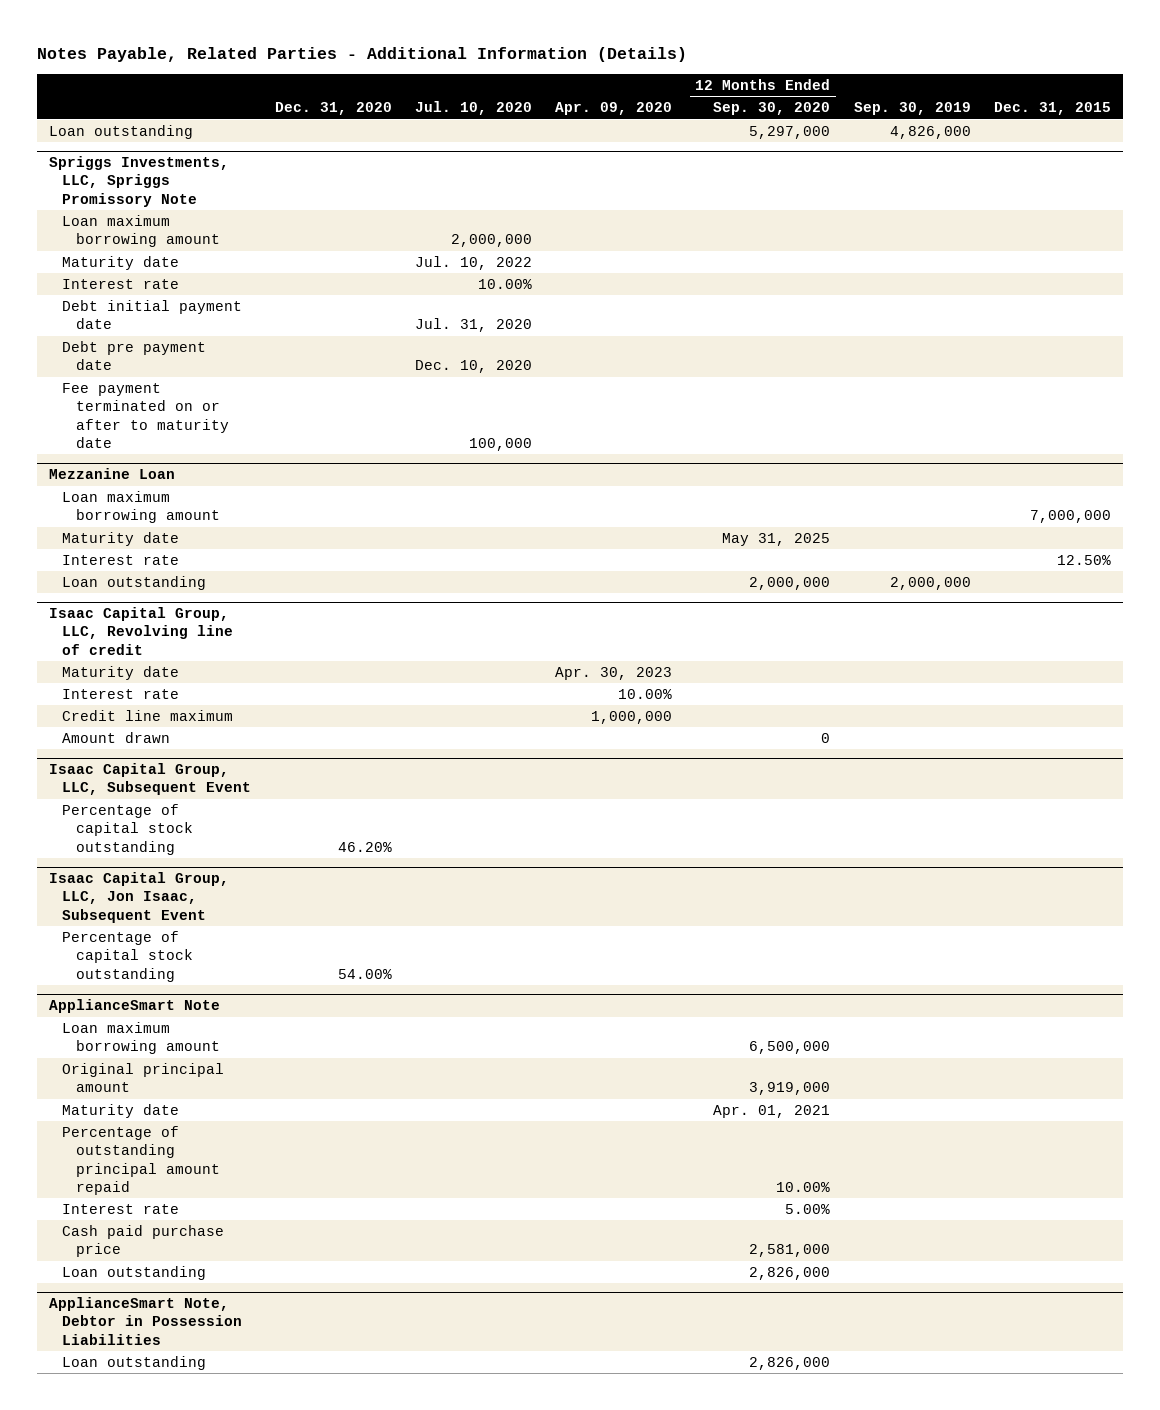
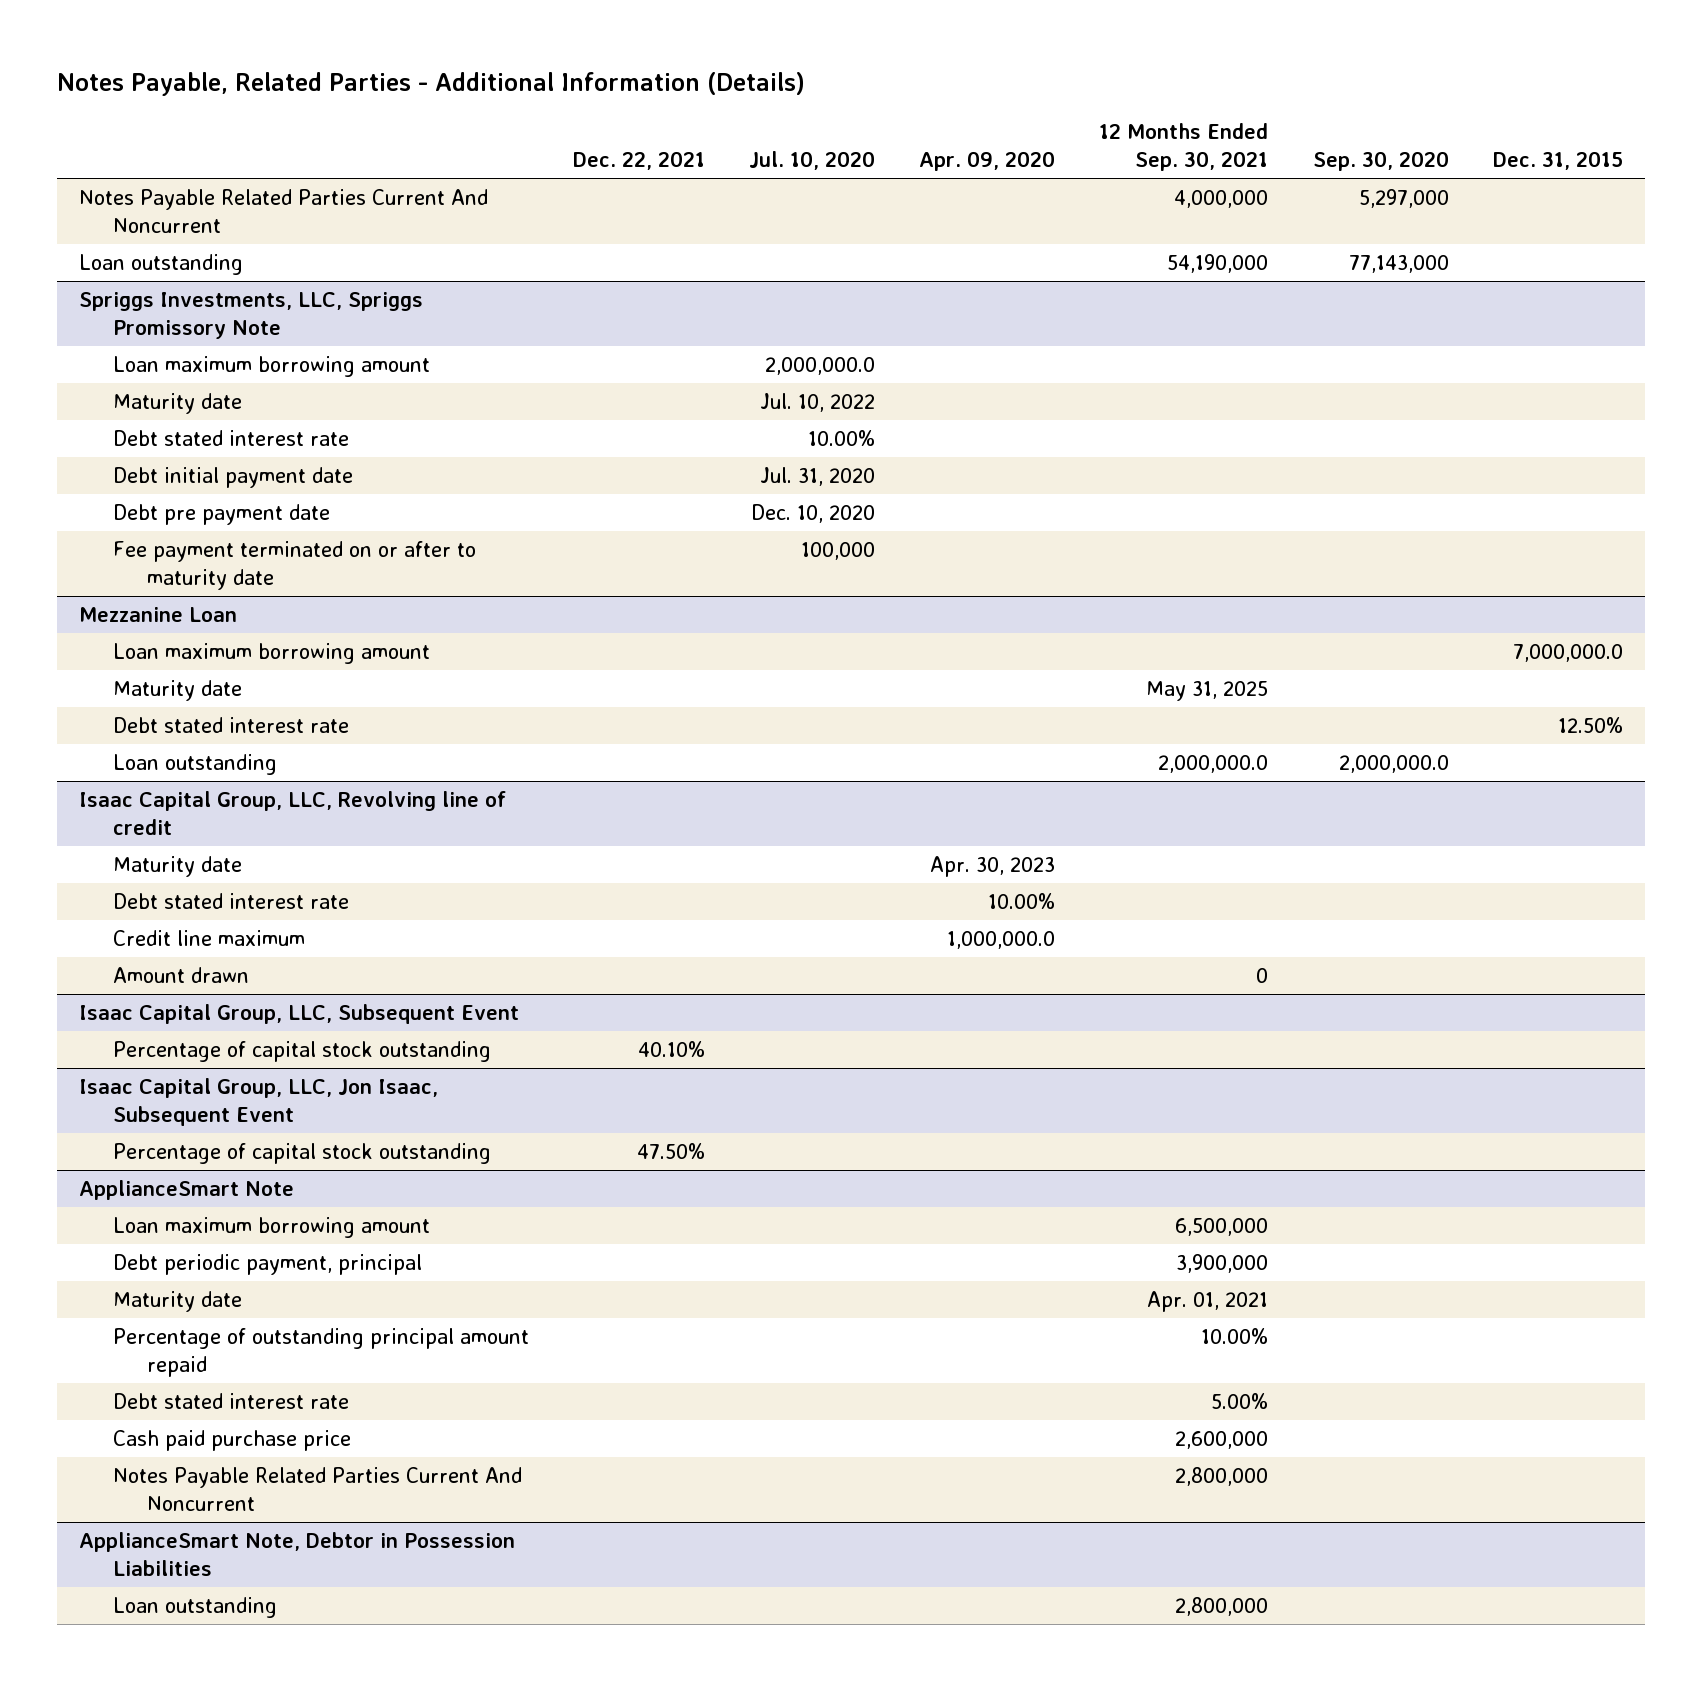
- | Dec. 31, 2020 | Jul. 10, 2020 | Apr. 09, 2020 | 12 Months Ended Sep. 30, 2020 | Sep. 30, 2019 | Dec. 31, 2015
+ | Dec. 22, 2021 | Jul. 10, 2020 | Apr. 09, 2020 | 12 Months Ended Sep. 30, 2021 | Sep. 30, 2020 | Dec. 31, 2015
+ Notes Payable Related Parties Current And Noncurrent | | | | 4,000,000 | 5,297,000 |
@ Spriggs Investments, LLC, Spriggs Promissory Note
- Loan maximum borrowing amount | | 2,000,000 | | | |
+ Loan maximum borrowing amount | | 2,000,000.0 | | | |
- Interest rate | | 10.00% | | | |
+ Debt stated interest rate | | 10.00% | | | |
@ Mezzanine Loan
- Loan maximum borrowing amount | | | | | | 7,000,000
+ Loan maximum borrowing amount | | | | | | 7,000,000.0
- Interest rate | | | | | | 12.50%
+ Debt stated interest rate | | | | | | 12.50%
@ Isaac Capital Group, LLC, Revolving line of credit
- Interest rate | | | 10.00% | | |
- Credit line maximum | | | 1,000,000 | | |
+ Debt stated interest rate | | | 10.00% | | |
+ Credit line maximum | | | 1,000,000.0 | | |
@ ApplianceSmart Note
- Original principal amount | | | | 3,919,000 | |
+ Debt periodic payment, principal | | | | 3,900,000 | |
- Interest rate | | | | 5.00% | |
+ Debt stated interest rate | | | | 5.00% | |
- Loan outstanding | | | | 2,826,000 | |
+ Notes Payable Related Parties Current And Noncurrent | | | | 2,800,000 | |

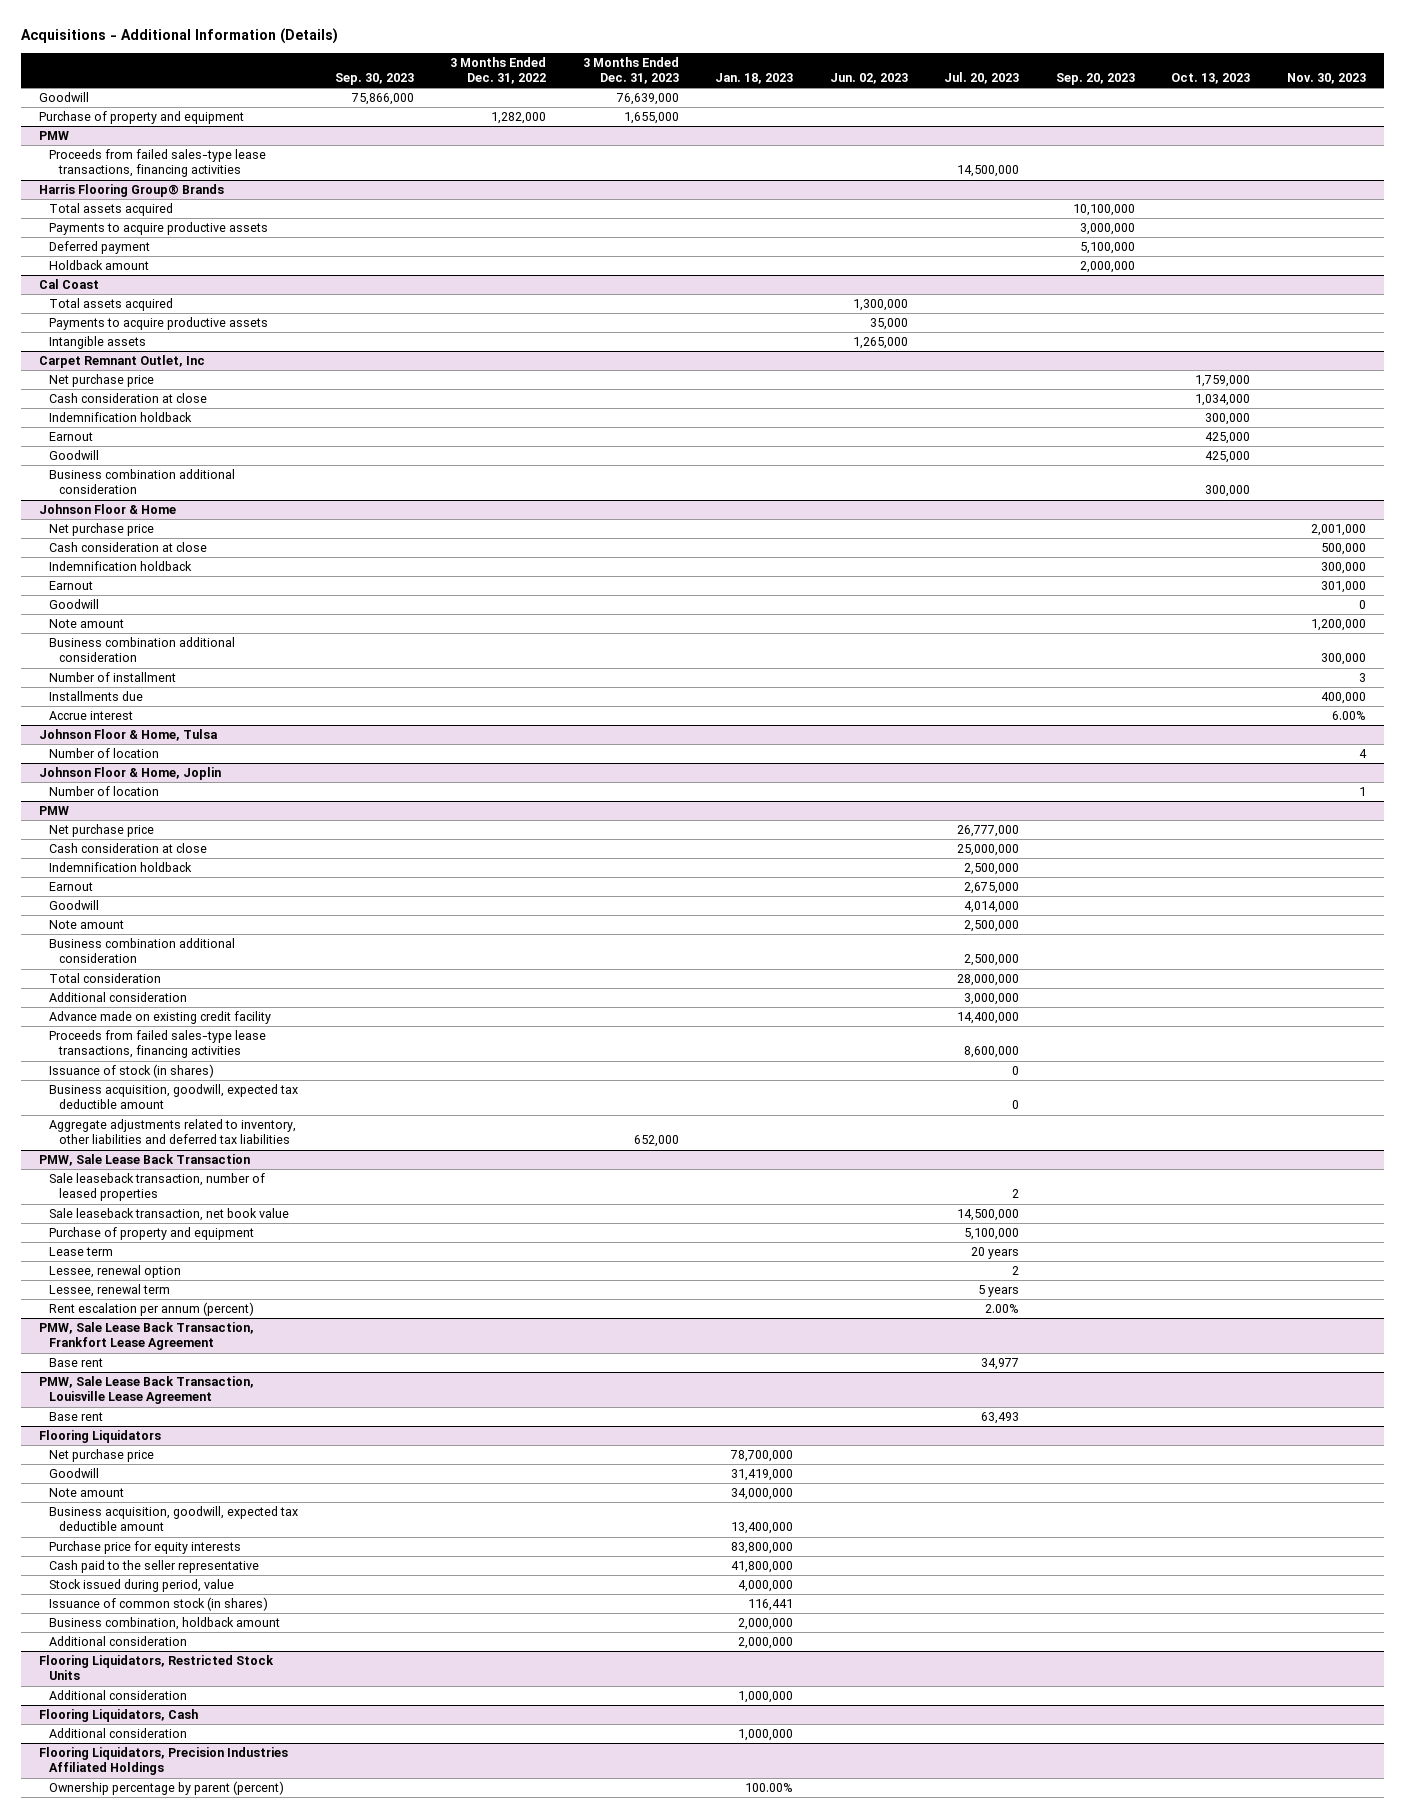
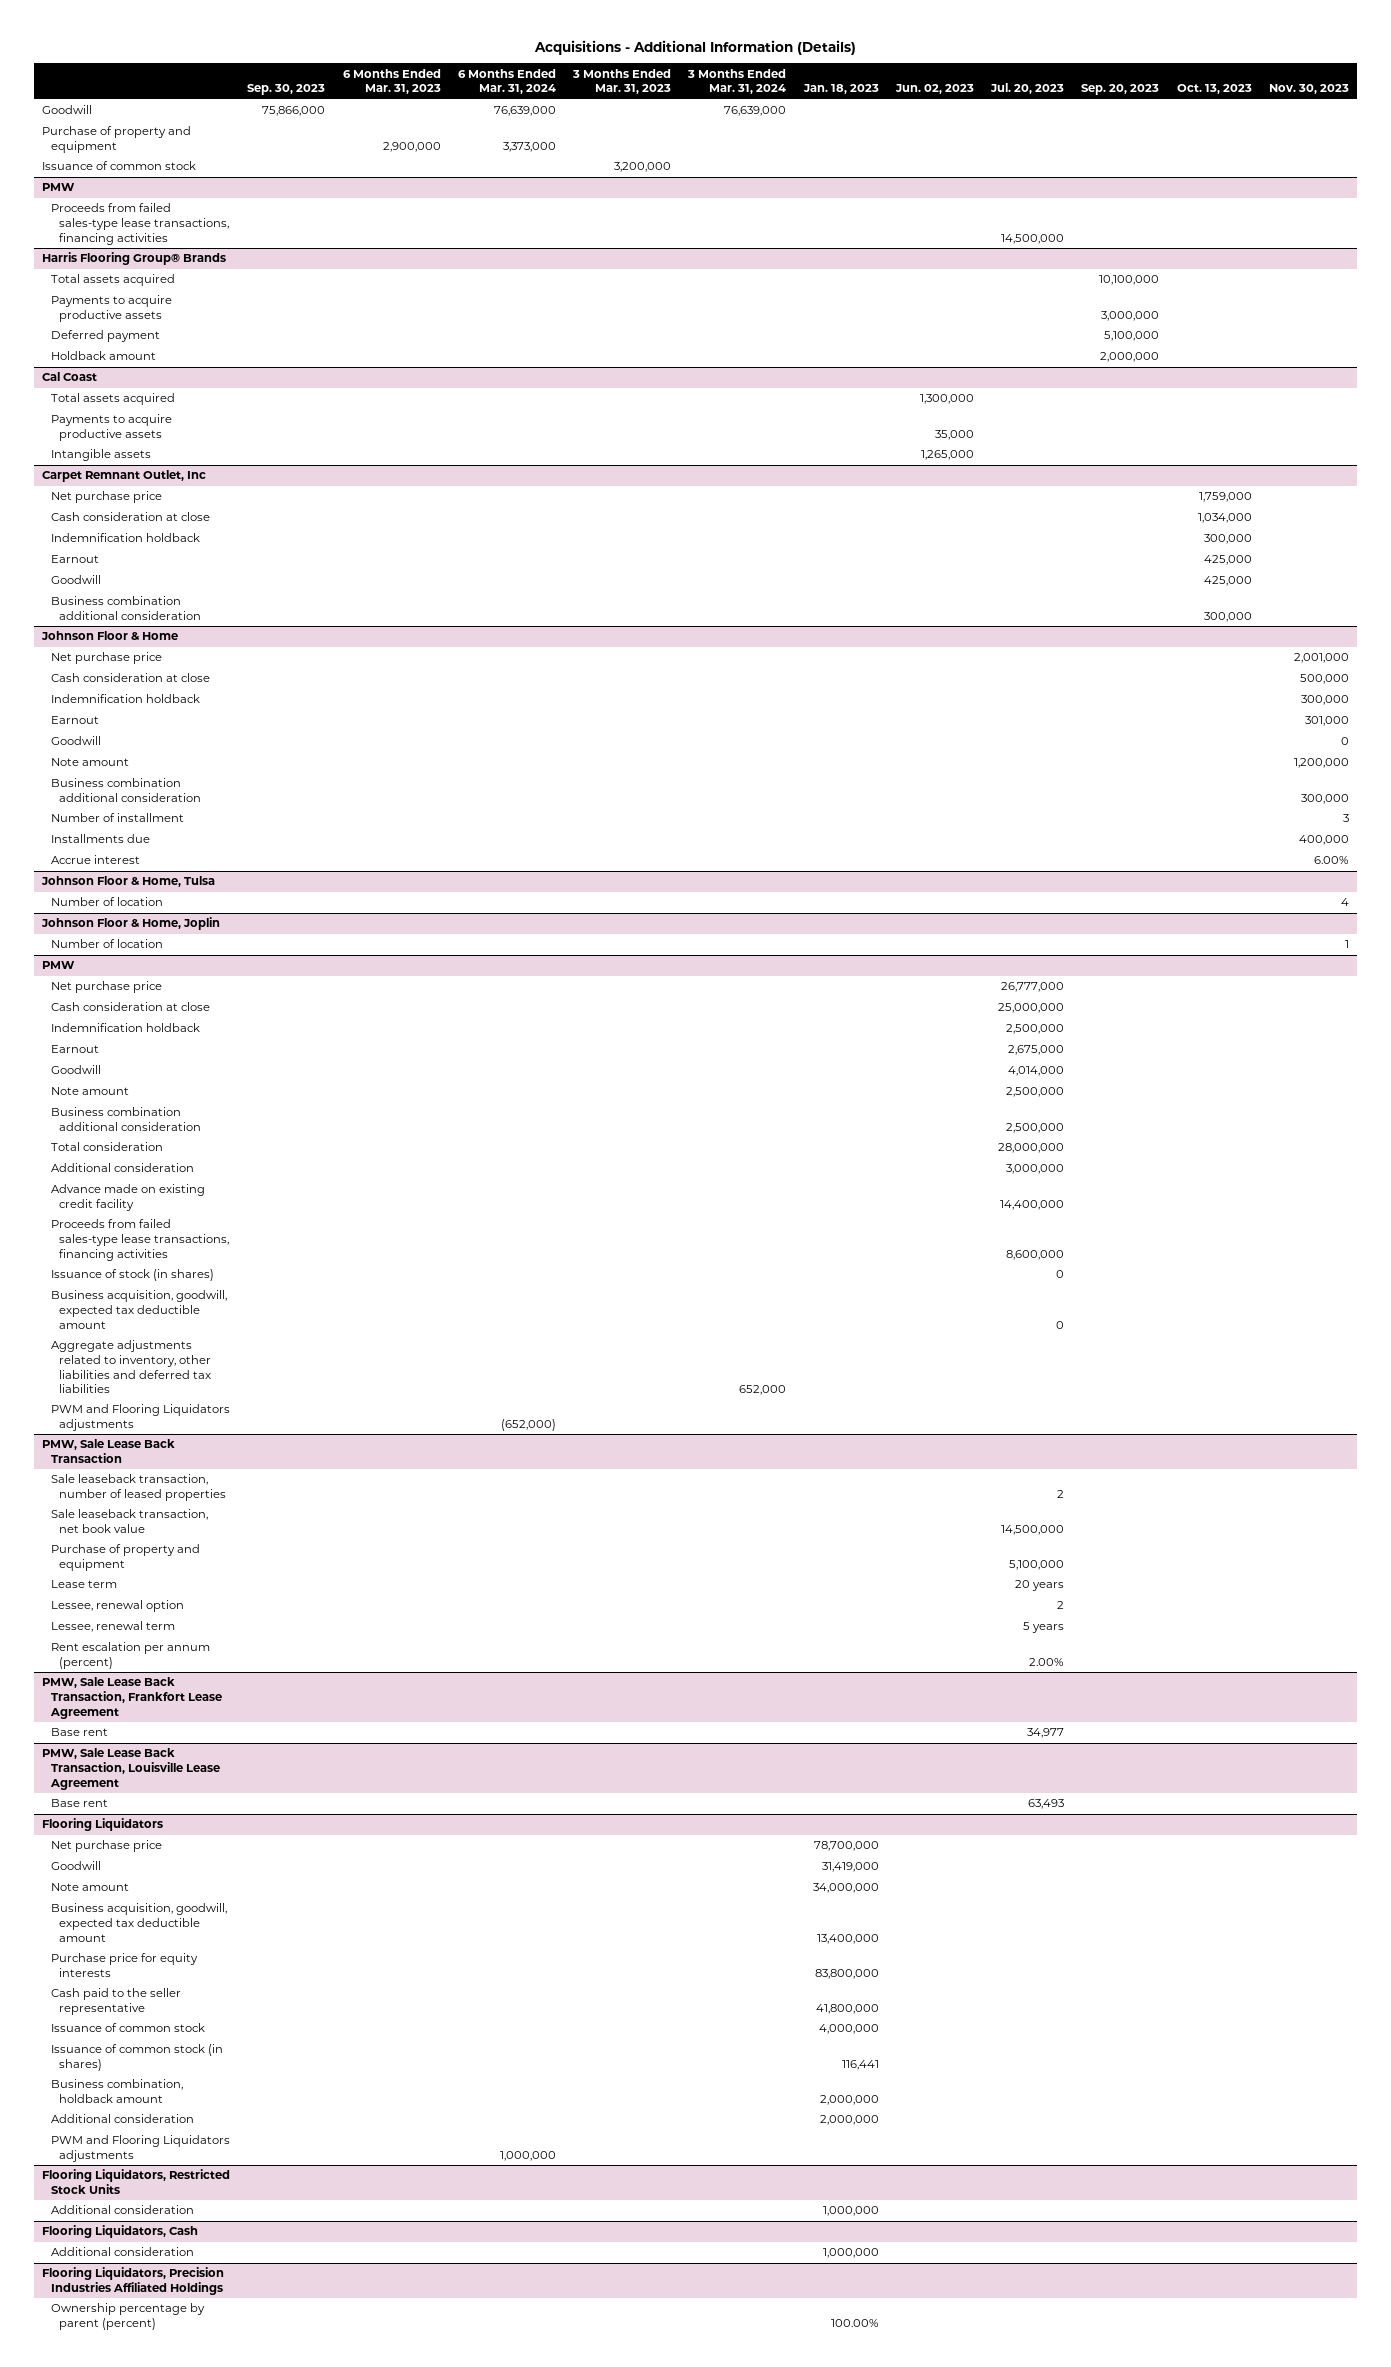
- | Sep. 30, 2023 | 3 Months Ended Dec. 31, 2022 | 3 Months Ended Dec. 31, 2023 | Jan. 18, 2023 | Jun. 02, 2023 | Jul. 20, 2023 | Sep. 20, 2023 | Oct. 13, 2023 | Nov. 30, 2023
+ | Sep. 30, 2023 | 6 Months Ended Mar. 31, 2023 | 6 Months Ended Mar. 31, 2024 | 3 Months Ended Mar. 31, 2023 | 3 Months Ended Mar. 31, 2024 | Jan. 18, 2023 | Jun. 02, 2023 | Jul. 20, 2023 | Sep. 20, 2023 | Oct. 13, 2023 | Nov. 30, 2023
+ Issuance of common stock | | | | 3,200,000 | | | | | | |
@ PMW
+ PWM and Flooring Liquidators adjustments | | | (652,000) | | | | | | | |
@ Flooring Liquidators
- Stock issued during period, value | | | | 4,000,000 | | | | |
+ Issuance of common stock | | | | | | 4,000,000 | | | | |
+ PWM and Flooring Liquidators adjustments | | | 1,000,000 | | | | | | | |

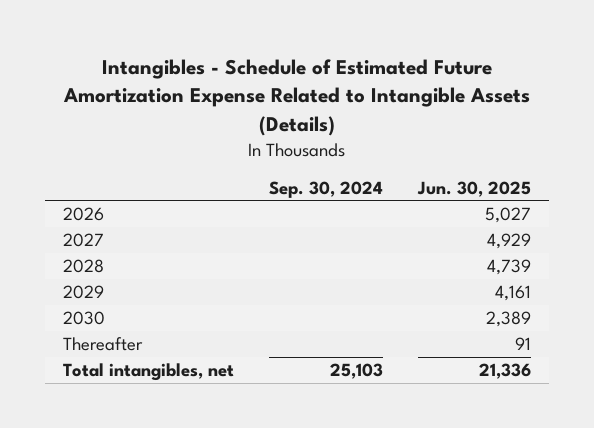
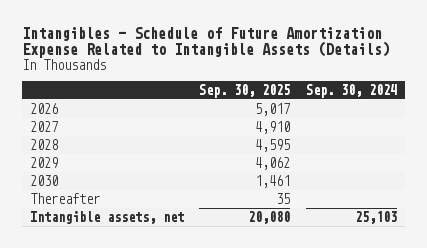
- Intangibles - Schedule of Estimated Future Amortization Expense Related to Intangible Assets (Details)
+ Intangibles - Schedule of Future Amortization Expense Related to Intangible Assets (Details)
- | Sep. 30, 2024 | Jun. 30, 2025
+ | Sep. 30, 2025 | Sep. 30, 2024
- Total intangibles, net | 25,103 | 21,336
+ Intangible assets, net | 20,080 | 25,103

